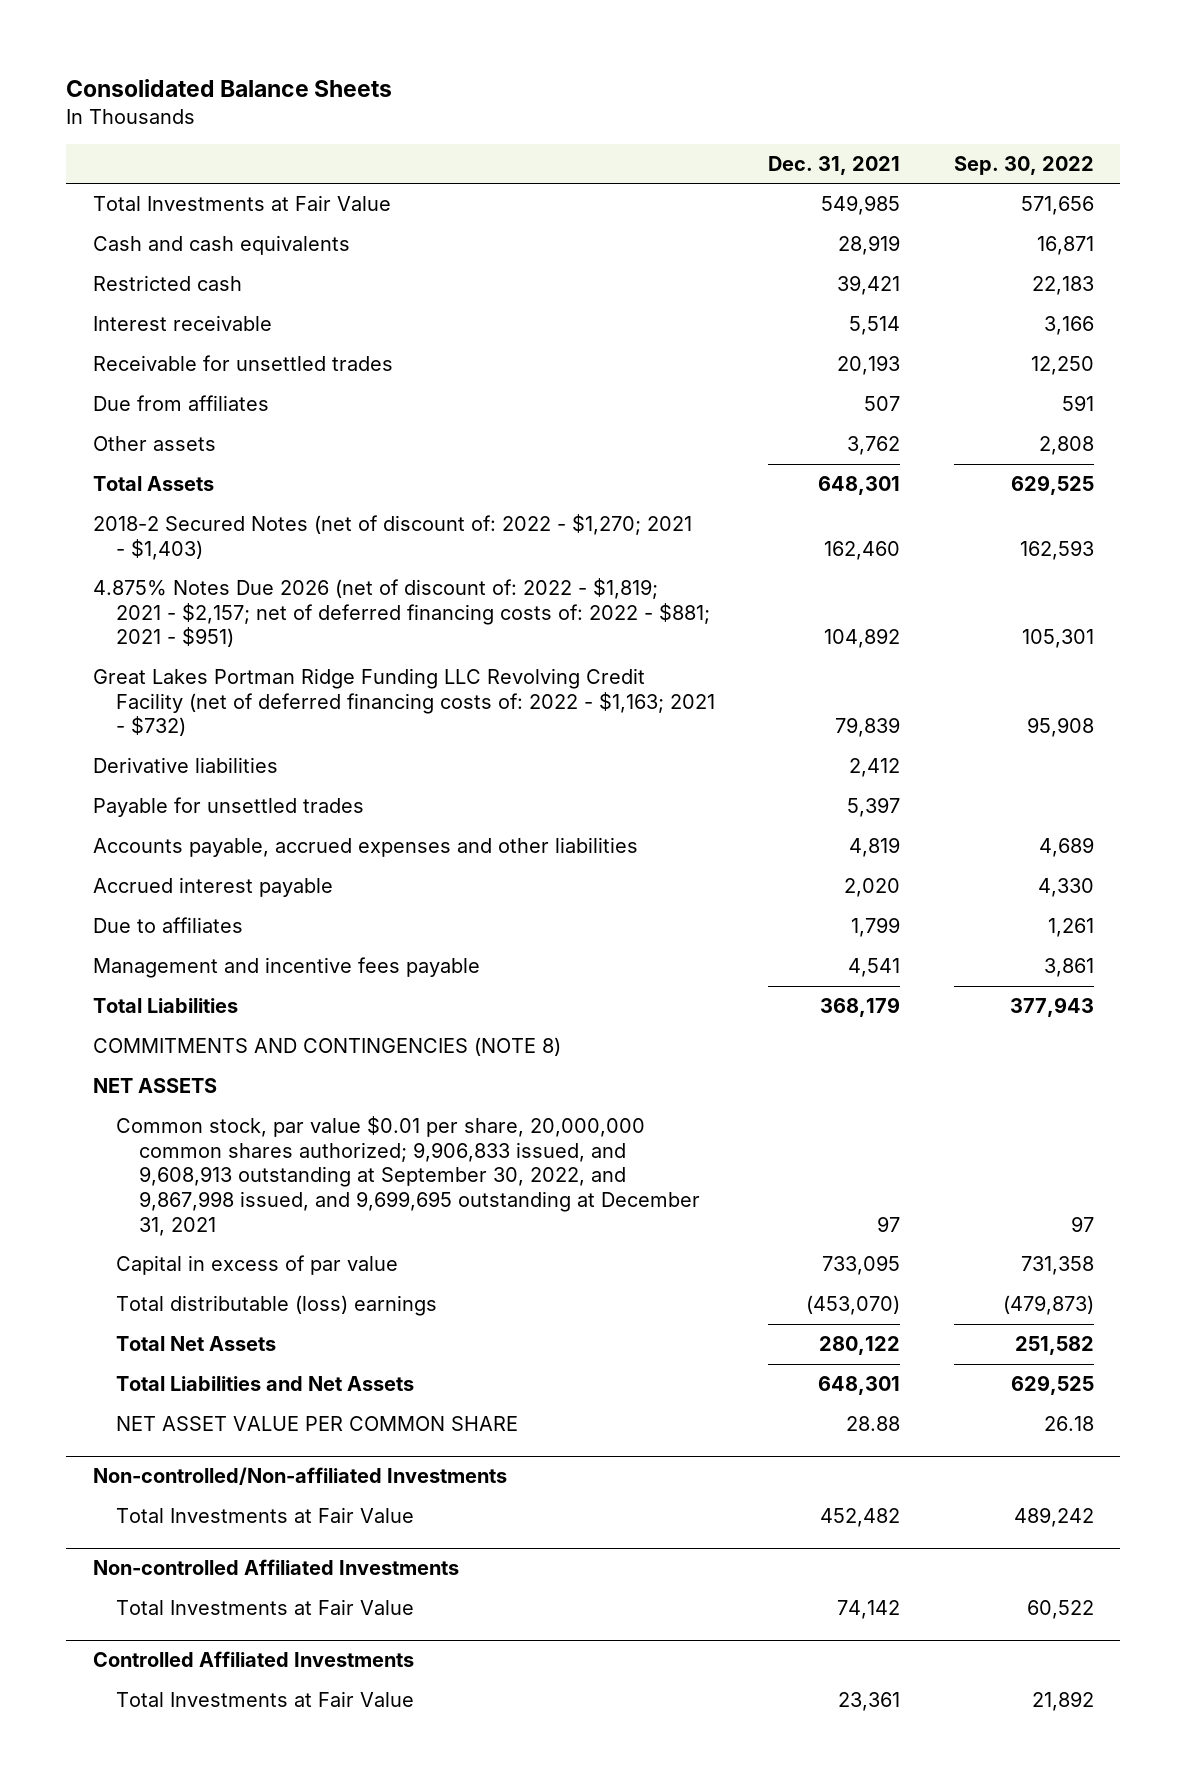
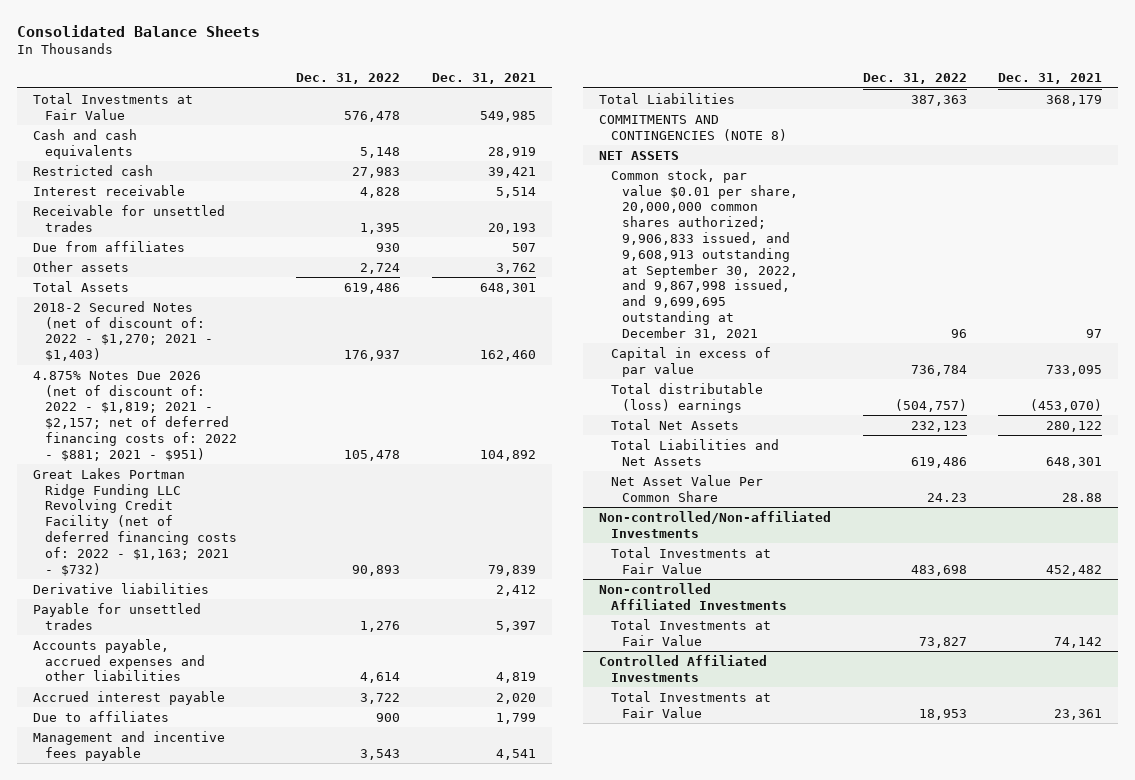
- | Dec. 31, 2021 | Sep. 30, 2022
+ | Dec. 31, 2022 | Dec. 31, 2021
- NET ASSET VALUE PER COMMON SHARE | 28.88 | 26.18
+ Net Asset Value Per Common Share | 24.23 | 28.88

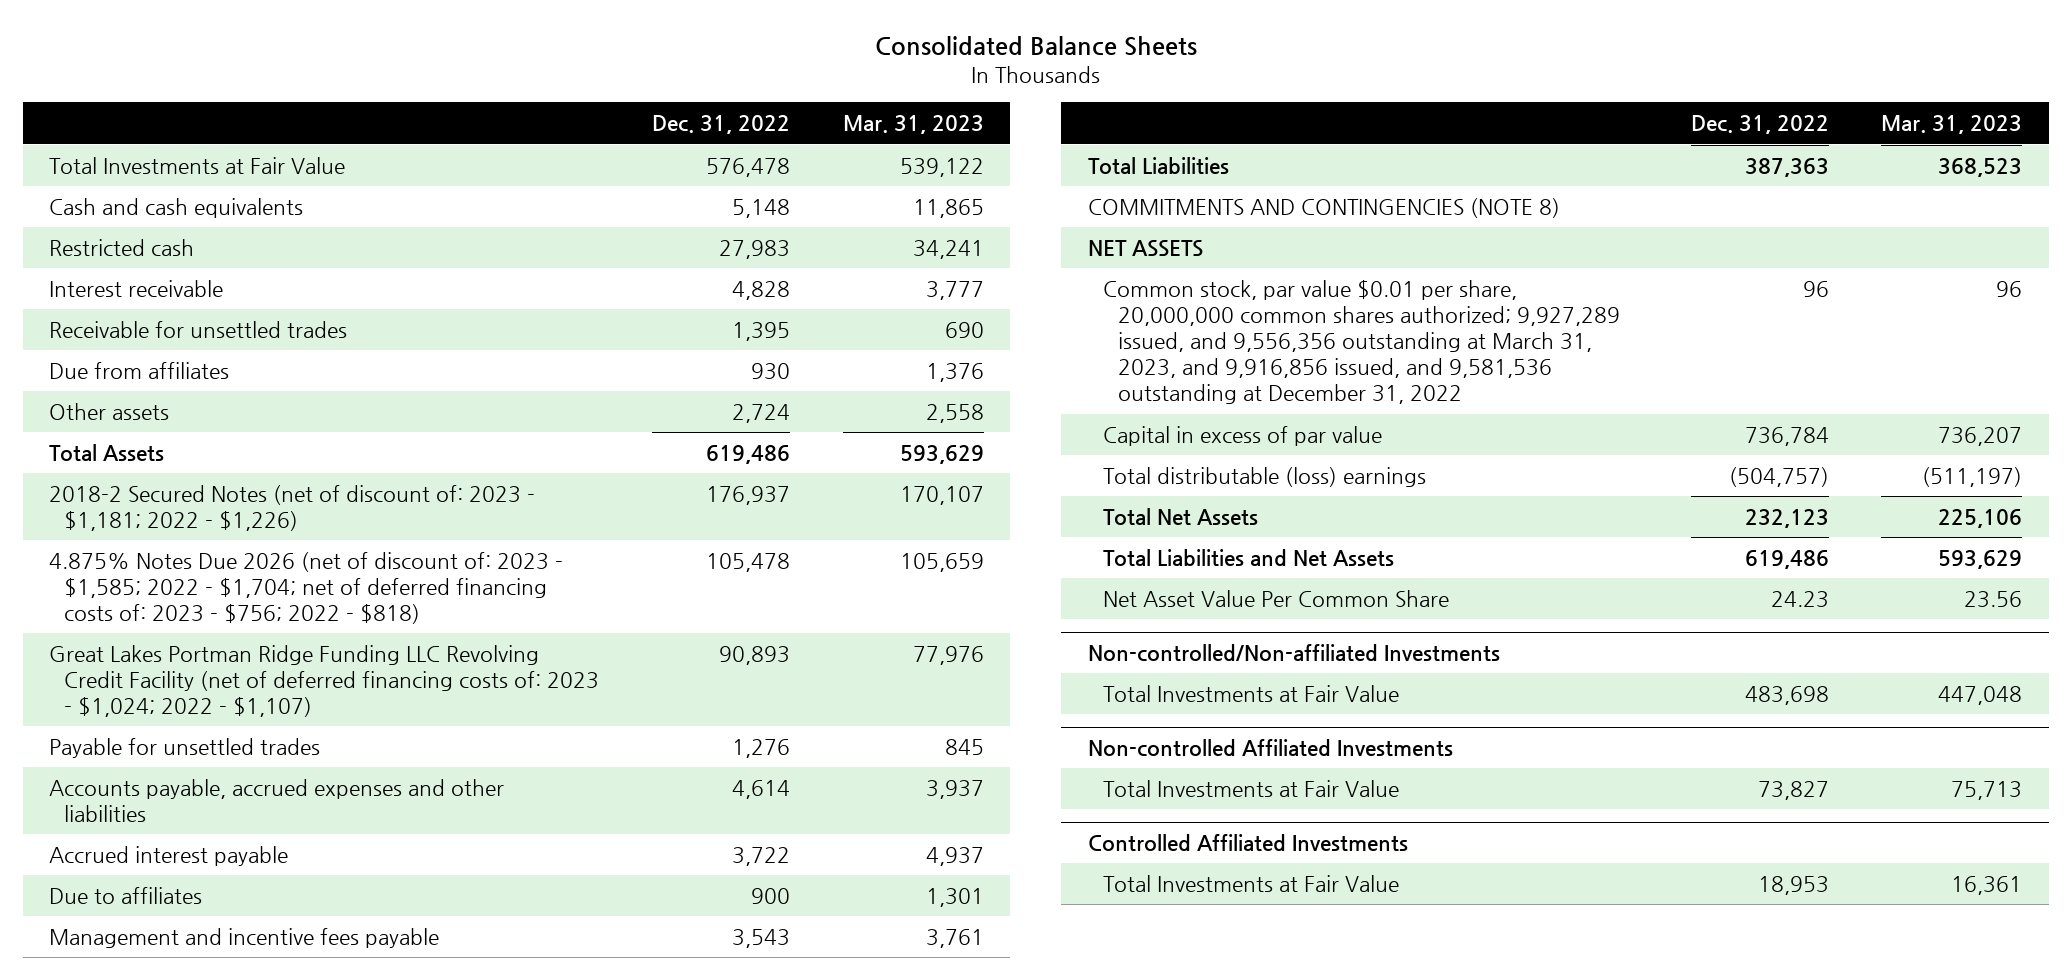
- | Dec. 31, 2022 | Dec. 31, 2021
+ | Dec. 31, 2022 | Mar. 31, 2023
- 2018-2 Secured Notes (net of discount of: 2022 - $1,270; 2021 - $1,403) | 176,937 | 162,460
- 4.875% Notes Due 2026 (net of discount of: 2022 - $1,819; 2021 - $2,157; net of deferred financing costs of: 2022 - $881; 2021 - $951) | 105,478 | 104,892
- Great Lakes Portman Ridge Funding LLC Revolving Credit Facility (net of deferred financing costs of: 2022 - $1,163; 2021 - $732) | 90,893 | 79,839
- Derivative liabilities | | 2,412
+ 2018-2 Secured Notes (net of discount of: 2023 - $1,181; 2022 - $1,226) | 176,937 | 170,107
+ 4.875% Notes Due 2026 (net of discount of: 2023 - $1,585; 2022 - $1,704; net of deferred financing costs of: 2023 - $756; 2022 - $818) | 105,478 | 105,659
+ Great Lakes Portman Ridge Funding LLC Revolving Credit Facility (net of deferred financing costs of: 2023 - $1,024; 2022 - $1,107) | 90,893 | 77,976
- Common stock, par value $0.01 per share, 20,000,000 common shares authorized; 9,906,833 issued, and 9,608,913 outstanding at September 30, 2022, and 9,867,998 issued, and 9,699,695 outstanding at December 31, 2021 | 96 | 97
+ Common stock, par value $0.01 per share, 20,000,000 common shares authorized; 9,927,289 issued, and 9,556,356 outstanding at March 31, 2023, and 9,916,856 issued, and 9,581,536 outstanding at December 31, 2022 | 96 | 96

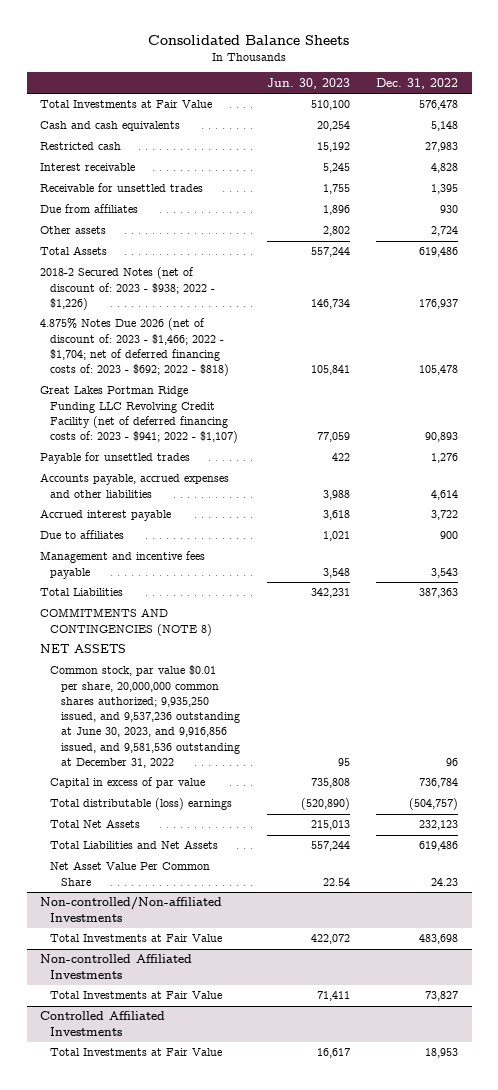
- | Dec. 31, 2022 | Mar. 31, 2023
+ | Jun. 30, 2023 | Dec. 31, 2022
- 2018-2 Secured Notes (net of discount of: 2023 - $1,181; 2022 - $1,226) | 176,937 | 170,107
- 4.875% Notes Due 2026 (net of discount of: 2023 - $1,585; 2022 - $1,704; net of deferred financing costs of: 2023 - $756; 2022 - $818) | 105,478 | 105,659
- Great Lakes Portman Ridge Funding LLC Revolving Credit Facility (net of deferred financing costs of: 2023 - $1,024; 2022 - $1,107) | 90,893 | 77,976
+ 2018-2 Secured Notes (net of discount of: 2023 - $938; 2022 - $1,226) | 146,734 | 176,937
+ 4.875% Notes Due 2026 (net of discount of: 2023 - $1,466; 2022 - $1,704; net of deferred financing costs of: 2023 - $692; 2022 - $818) | 105,841 | 105,478
+ Great Lakes Portman Ridge Funding LLC Revolving Credit Facility (net of deferred financing costs of: 2023 - $941; 2022 - $1,107) | 77,059 | 90,893
- Common stock, par value $0.01 per share, 20,000,000 common shares authorized; 9,927,289 issued, and 9,556,356 outstanding at March 31, 2023, and 9,916,856 issued, and 9,581,536 outstanding at December 31, 2022 | 96 | 96
+ Common stock, par value $0.01 per share, 20,000,000 common shares authorized; 9,935,250 issued, and 9,537,236 outstanding at June 30, 2023, and 9,916,856 issued, and 9,581,536 outstanding at December 31, 2022 | 95 | 96

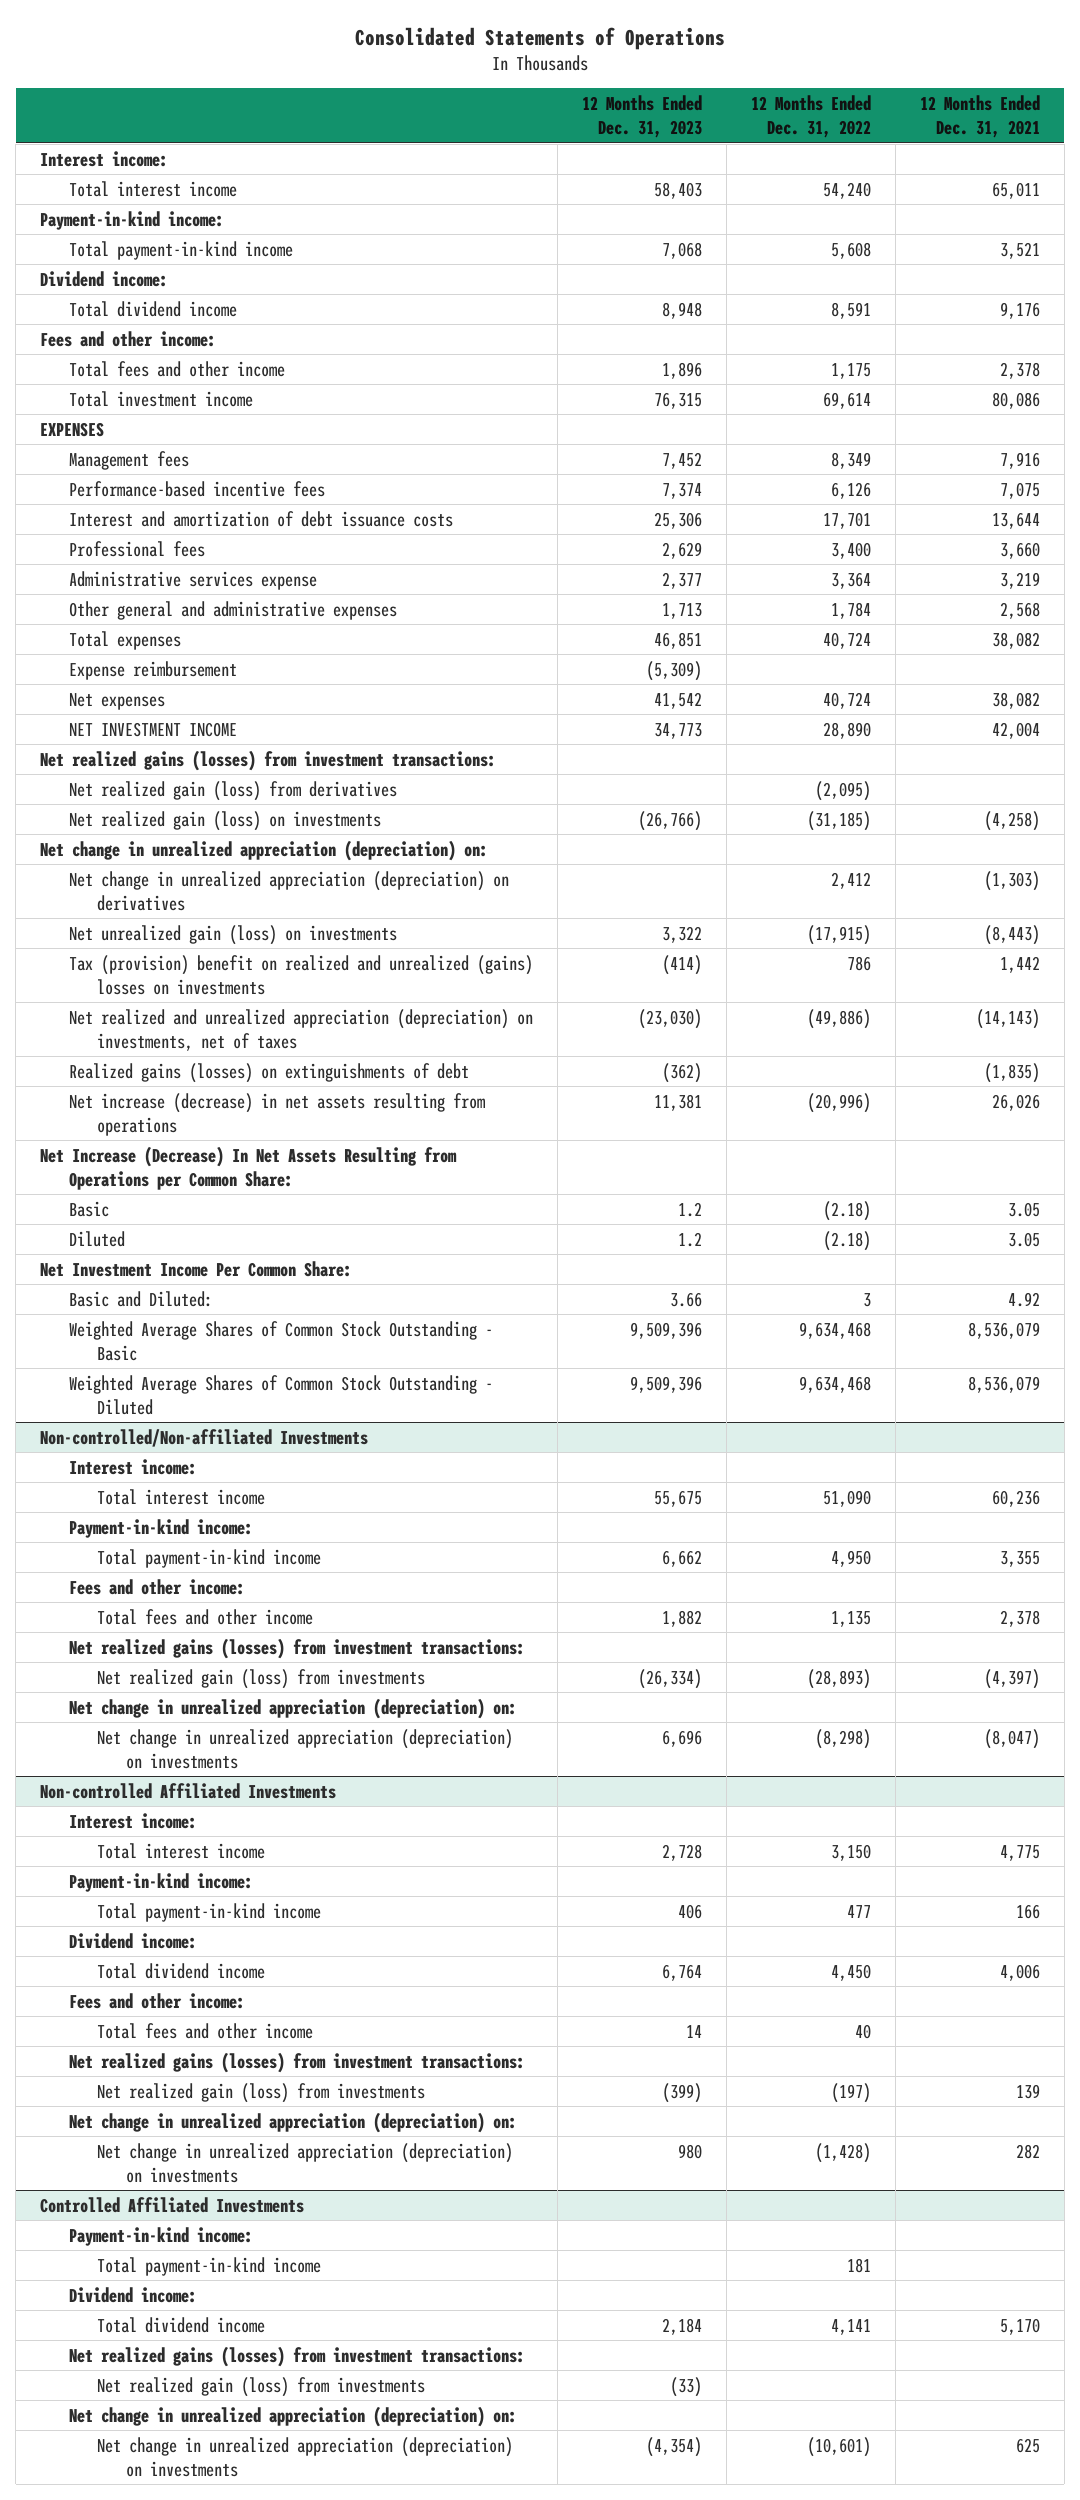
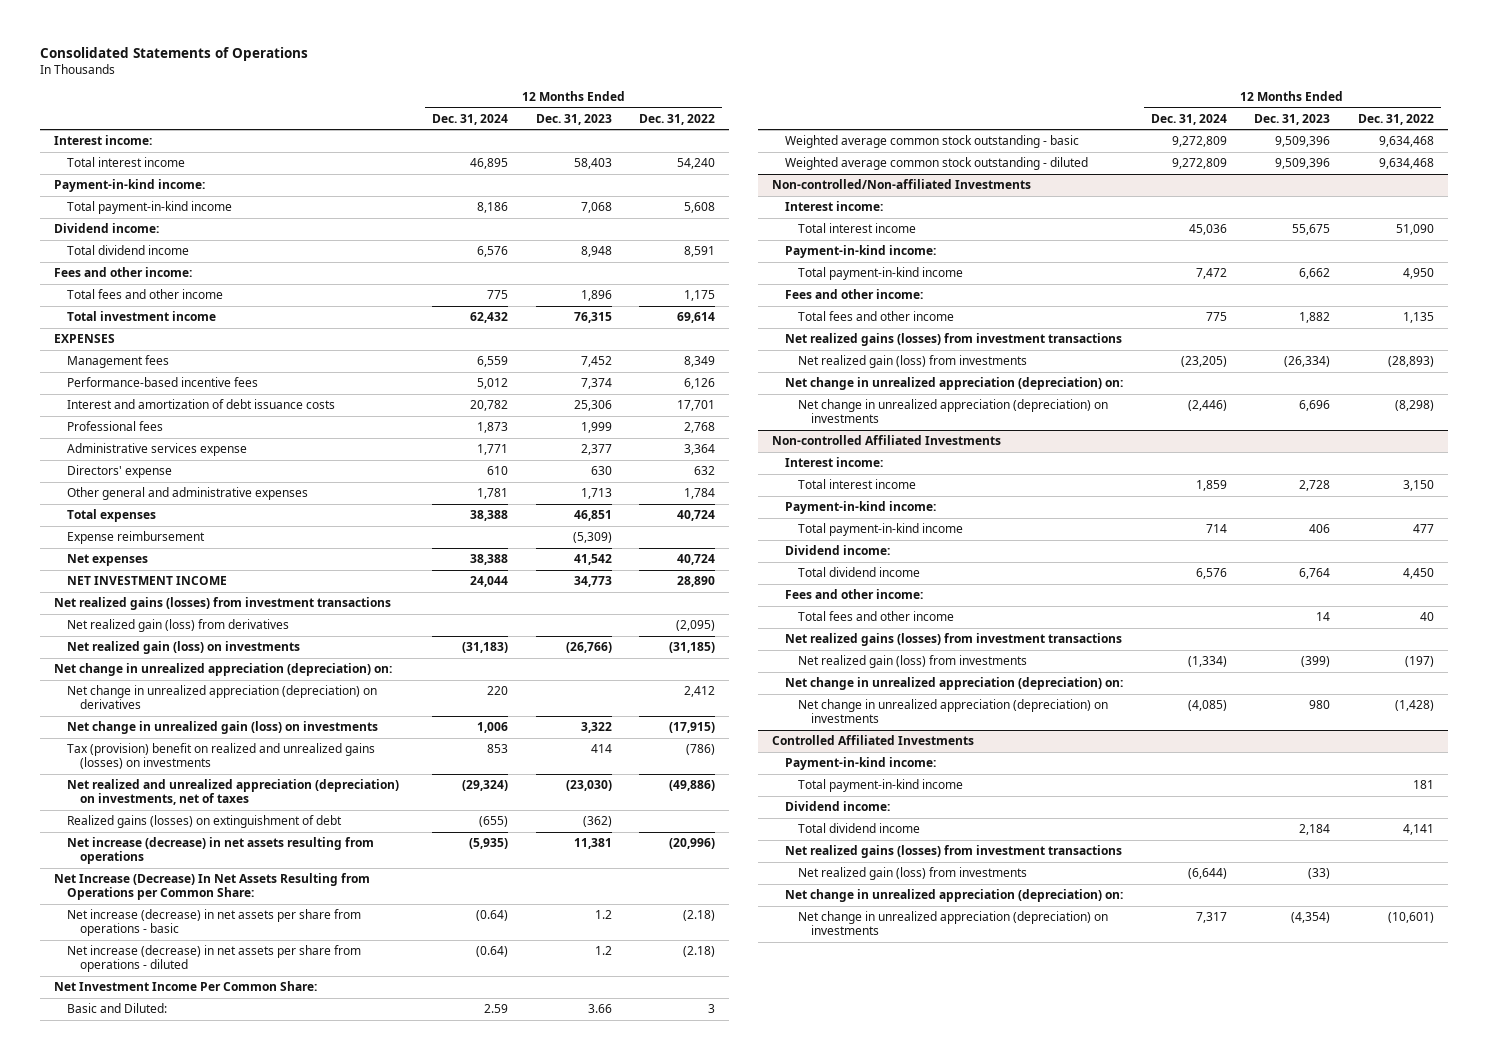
- | 12 Months Ended Dec. 31, 2023 | 12 Months Ended Dec. 31, 2022 | 12 Months Ended Dec. 31, 2021
+ | 12 Months Ended Dec. 31, 2024 | 12 Months Ended Dec. 31, 2023 | 12 Months Ended Dec. 31, 2022
- Professional fees | 2,629 | 3,400 | 3,660
+ Professional fees | 1,873 | 1,999 | 2,768
+ Directors' expense | 610 | 630 | 632
- Net realized gains (losses) from investment transactions:
+ Net realized gains (losses) from investment transactions
- Net unrealized gain (loss) on investments | 3,322 | (17,915) | (8,443)
- Tax (provision) benefit on realized and unrealized (gains) losses on investments | (414) | 786 | 1,442
+ Net change in unrealized gain (loss) on investments | 1,006 | 3,322 | (17,915)
+ Tax (provision) benefit on realized and unrealized gains (losses) on investments | 853 | 414 | (786)
- Realized gains (losses) on extinguishments of debt | (362) | | (1,835)
+ Realized gains (losses) on extinguishment of debt | (655) | (362) |
- Basic | 1.2 | (2.18) | 3.05
- Diluted | 1.2 | (2.18) | 3.05
+ Net increase (decrease) in net assets per share from operations - basic | (0.64) | 1.2 | (2.18)
+ Net increase (decrease) in net assets per share from operations - diluted | (0.64) | 1.2 | (2.18)
- Weighted Average Shares of Common Stock Outstanding - Basic | 9,509,396 | 9,634,468 | 8,536,079
- Weighted Average Shares of Common Stock Outstanding - Diluted | 9,509,396 | 9,634,468 | 8,536,079
+ Weighted average common stock outstanding - basic | 9,272,809 | 9,509,396 | 9,634,468
+ Weighted average common stock outstanding - diluted | 9,272,809 | 9,509,396 | 9,634,468
@ Non-controlled/Non-affiliated Investments
- Net realized gains (losses) from investment transactions:
+ Net realized gains (losses) from investment transactions
@ Non-controlled Affiliated Investments
- Net realized gains (losses) from investment transactions:
+ Net realized gains (losses) from investment transactions
@ Controlled Affiliated Investments
- Net realized gains (losses) from investment transactions:
+ Net realized gains (losses) from investment transactions

